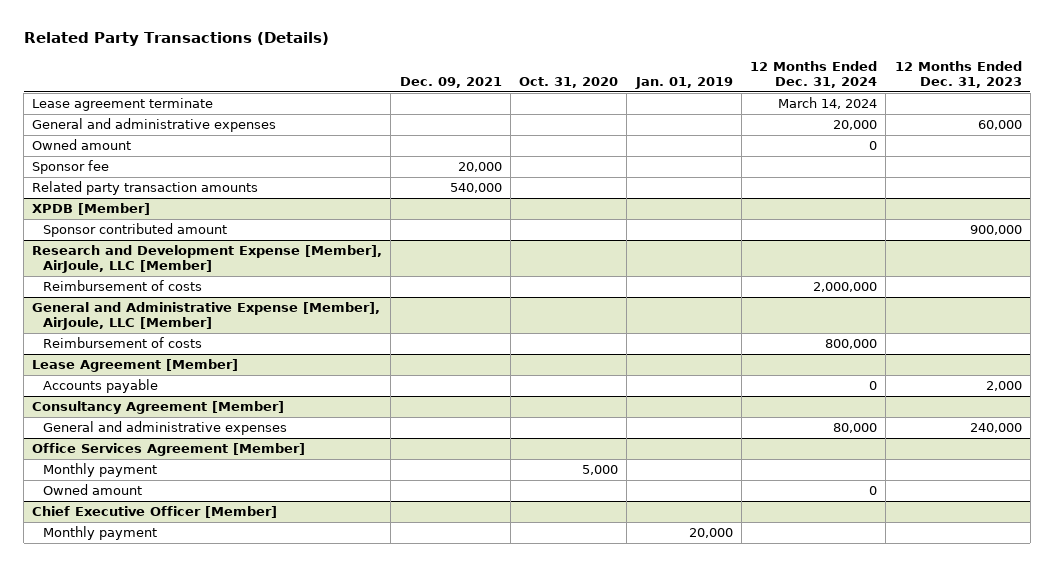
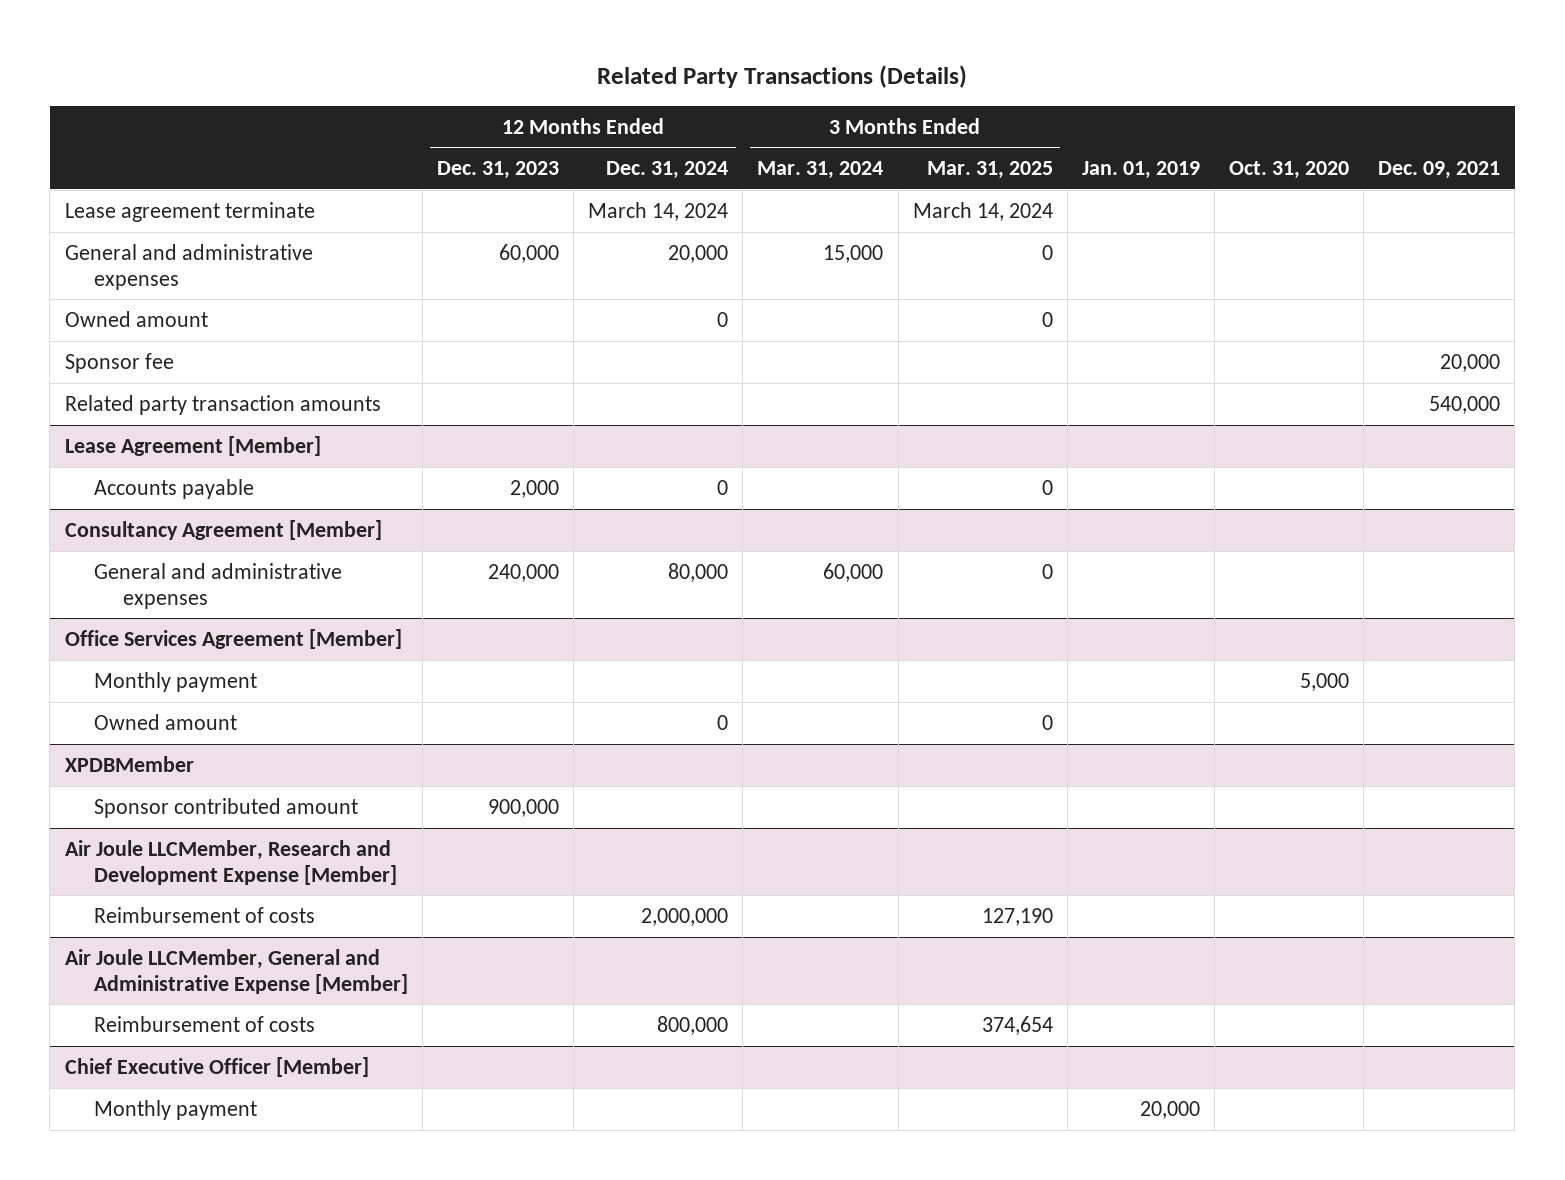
- | Dec. 09, 2021 | Oct. 31, 2020 | Jan. 01, 2019 | 12 Months Ended Dec. 31, 2024 | 12 Months Ended Dec. 31, 2023
+ | 12 Months Ended Dec. 31, 2023 | 12 Months Ended Dec. 31, 2024 | 3 Months Ended Mar. 31, 2024 | 3 Months Ended Mar. 31, 2025 | Jan. 01, 2019 | Oct. 31, 2020 | Dec. 09, 2021
- XPDB [Member]
- Sponsor contributed amount | | | | | 900,000
- Research and Development Expense [Member], AirJoule, LLC [Member]
- Reimbursement of costs | | | | 2,000,000 |
- General and Administrative Expense [Member], AirJoule, LLC [Member]
- Reimbursement of costs | | | | 800,000 |
+ XPDBMember
+ Sponsor contributed amount | 900,000 | | | | | |
+ Air Joule LLCMember, Research and Development Expense [Member]
+ Reimbursement of costs | | 2,000,000 | | 127,190 | | |
+ Air Joule LLCMember, General and Administrative Expense [Member]
+ Reimbursement of costs | | 800,000 | | 374,654 | | |

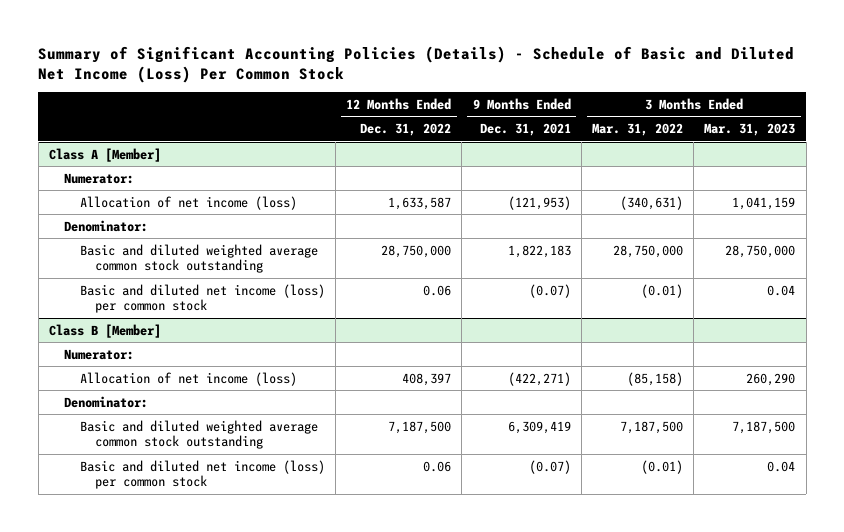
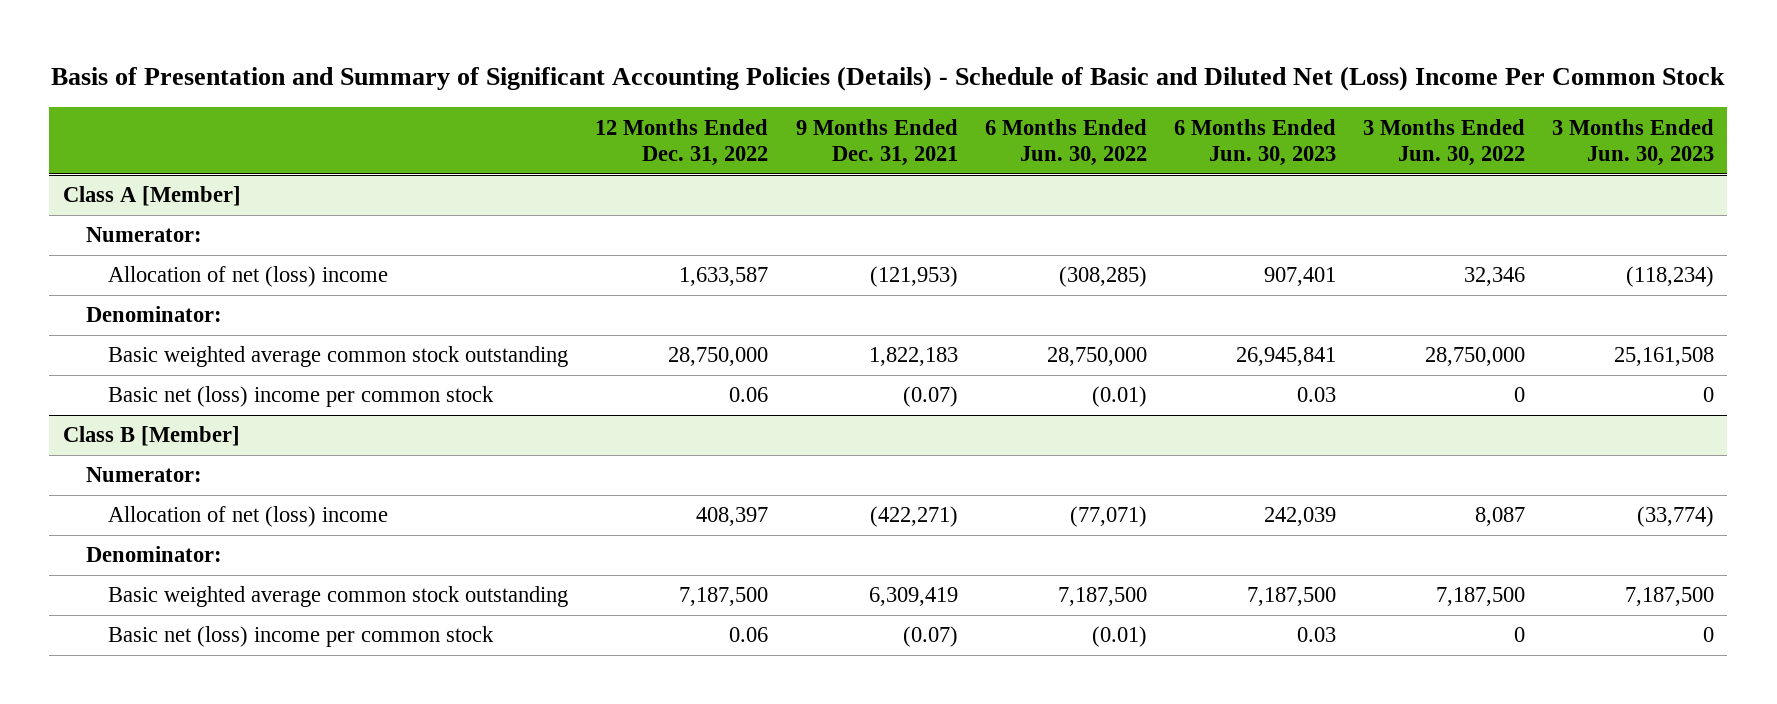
- Summary of Significant Accounting Policies (Details) - Schedule of Basic and Diluted Net Income (Loss) Per Common Stock
+ Basis of Presentation and Summary of Significant Accounting Policies (Details) - Schedule of Basic and Diluted Net (Loss) Income Per Common Stock
- | 12 Months Ended Dec. 31, 2022 | 9 Months Ended Dec. 31, 2021 | 3 Months Ended Mar. 31, 2022 | 3 Months Ended Mar. 31, 2023
+ | 12 Months Ended Dec. 31, 2022 | 9 Months Ended Dec. 31, 2021 | 6 Months Ended Jun. 30, 2022 | 6 Months Ended Jun. 30, 2023 | 3 Months Ended Jun. 30, 2022 | 3 Months Ended Jun. 30, 2023
@ Class A [Member]
- Allocation of net income (loss) | 1,633,587 | (121,953) | (340,631) | 1,041,159
+ Allocation of net (loss) income | 1,633,587 | (121,953) | (308,285) | 907,401 | 32,346 | (118,234)
- Basic and diluted weighted average common stock outstanding | 28,750,000 | 1,822,183 | 28,750,000 | 28,750,000
- Basic and diluted net income (loss) per common stock | 0.06 | (0.07) | (0.01) | 0.04
+ Basic weighted average common stock outstanding | 28,750,000 | 1,822,183 | 28,750,000 | 26,945,841 | 28,750,000 | 25,161,508
+ Basic net (loss) income per common stock | 0.06 | (0.07) | (0.01) | 0.03 | 0 | 0
@ Class B [Member]
- Allocation of net income (loss) | 408,397 | (422,271) | (85,158) | 260,290
+ Allocation of net (loss) income | 408,397 | (422,271) | (77,071) | 242,039 | 8,087 | (33,774)
- Basic and diluted weighted average common stock outstanding | 7,187,500 | 6,309,419 | 7,187,500 | 7,187,500
- Basic and diluted net income (loss) per common stock | 0.06 | (0.07) | (0.01) | 0.04
+ Basic weighted average common stock outstanding | 7,187,500 | 6,309,419 | 7,187,500 | 7,187,500 | 7,187,500 | 7,187,500
+ Basic net (loss) income per common stock | 0.06 | (0.07) | (0.01) | 0.03 | 0 | 0

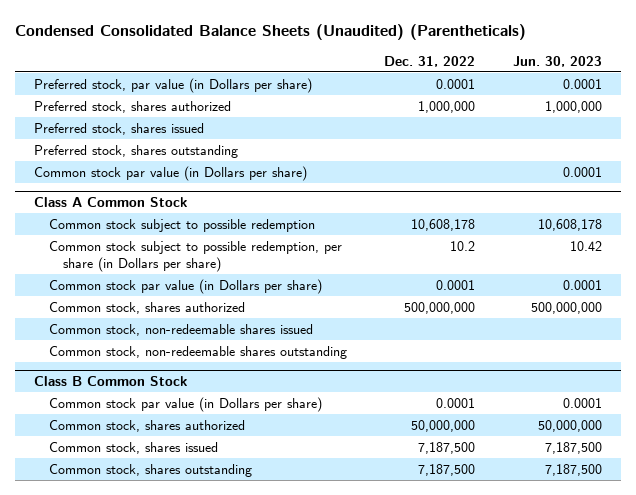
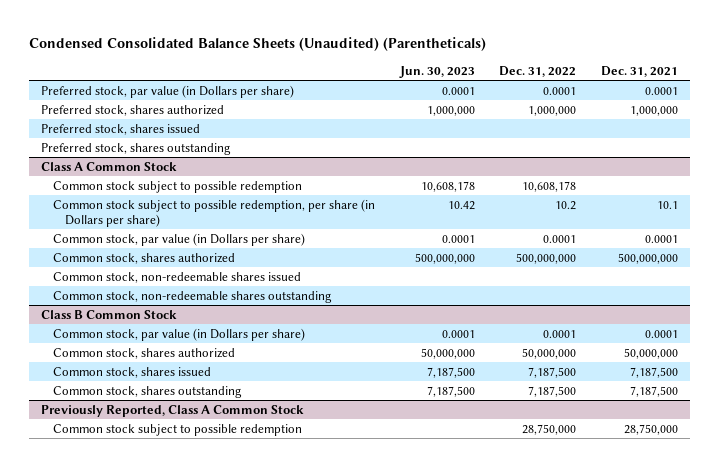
- | Dec. 31, 2022 | Jun. 30, 2023
+ | Jun. 30, 2023 | Dec. 31, 2022 | Dec. 31, 2021
- Common stock par value (in Dollars per share) | | 0.0001
@ Class A Common Stock
- Common stock par value (in Dollars per share) | 0.0001 | 0.0001
+ Common stock, par value (in Dollars per share) | 0.0001 | 0.0001 | 0.0001
@ Class B Common Stock
- Common stock par value (in Dollars per share) | 0.0001 | 0.0001
+ Common stock, par value (in Dollars per share) | 0.0001 | 0.0001 | 0.0001
+ Previously Reported, Class A Common Stock
+ Common stock subject to possible redemption | | 28,750,000 | 28,750,000

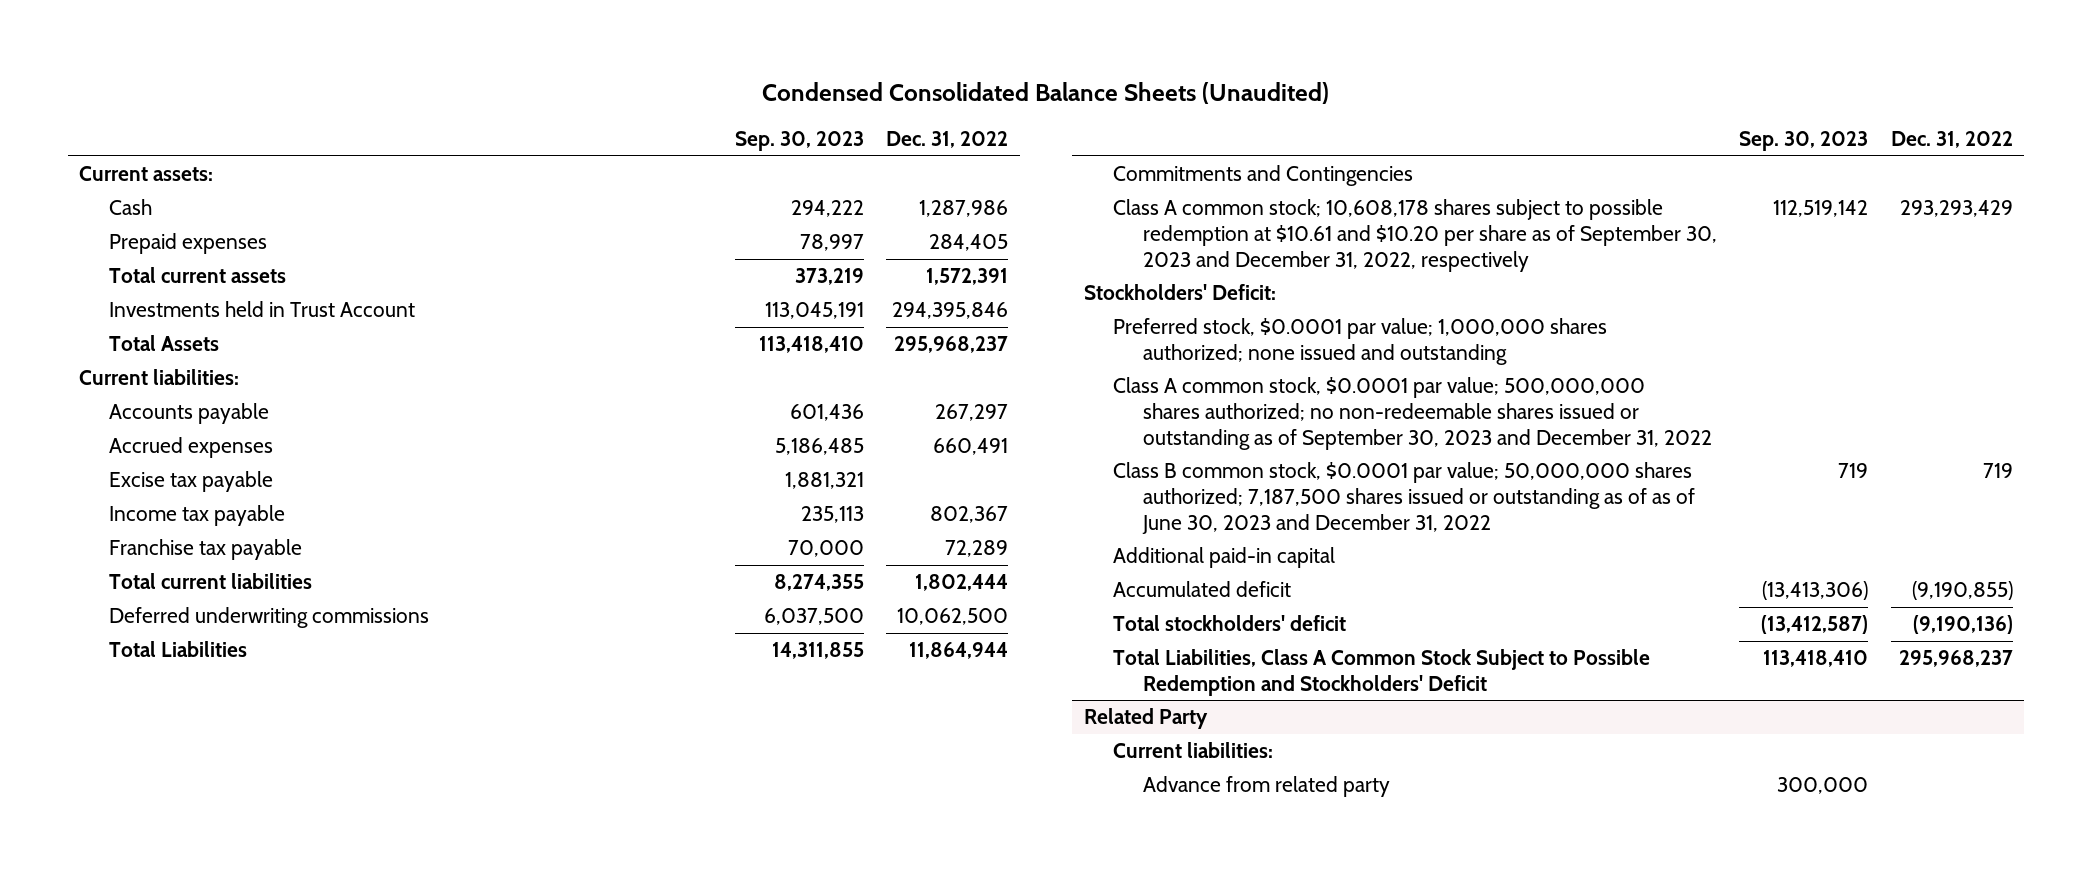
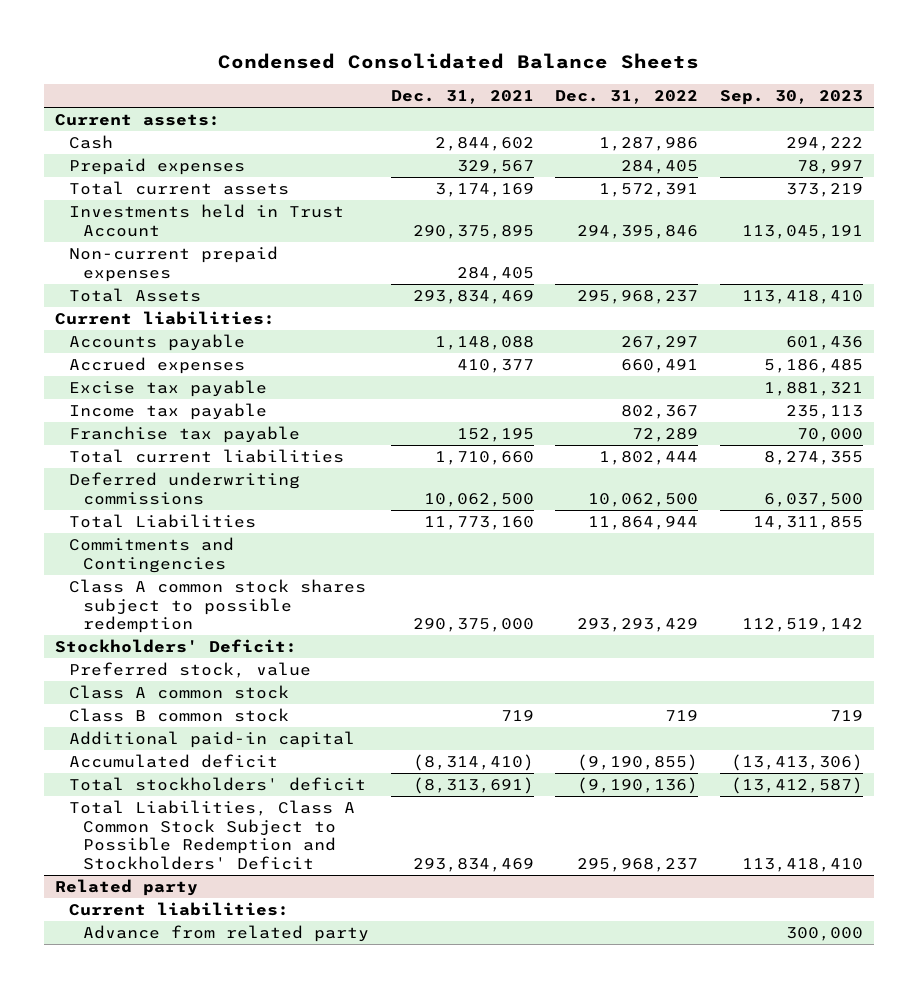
- Condensed Consolidated Balance Sheets (Unaudited)
+ Condensed Consolidated Balance Sheets
- | Sep. 30, 2023 | Dec. 31, 2022
+ | Dec. 31, 2021 | Dec. 31, 2022 | Sep. 30, 2023
+ Non-current prepaid expenses | 284,405 | |
- Class A common stock; 10,608,178 shares subject to possible redemption at $10.61 and $10.20 per share as of September 30, 2023 and December 31, 2022, respectively | 112,519,142 | 293,293,429
+ Class A common stock shares subject to possible redemption | 290,375,000 | 293,293,429 | 112,519,142
- Preferred stock, $0.0001 par value; 1,000,000 shares authorized; none issued and outstanding
- Class A common stock, $0.0001 par value; 500,000,000 shares authorized; no non-redeemable shares issued or outstanding as of September 30, 2023 and December 31, 2022
- Class B common stock, $0.0001 par value; 50,000,000 shares authorized; 7,187,500 shares issued or outstanding as of as of June 30, 2023 and December 31, 2022 | 719 | 719
+ Preferred stock, value
+ Class A common stock
+ Class B common stock | 719 | 719 | 719
- Related Party
+ Related party

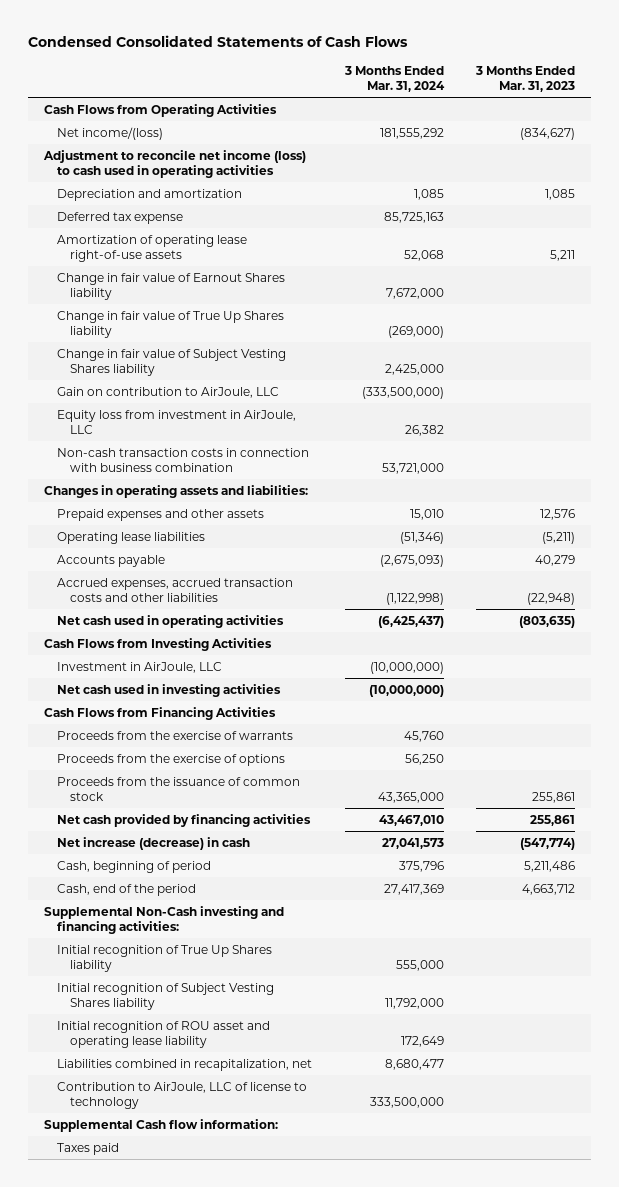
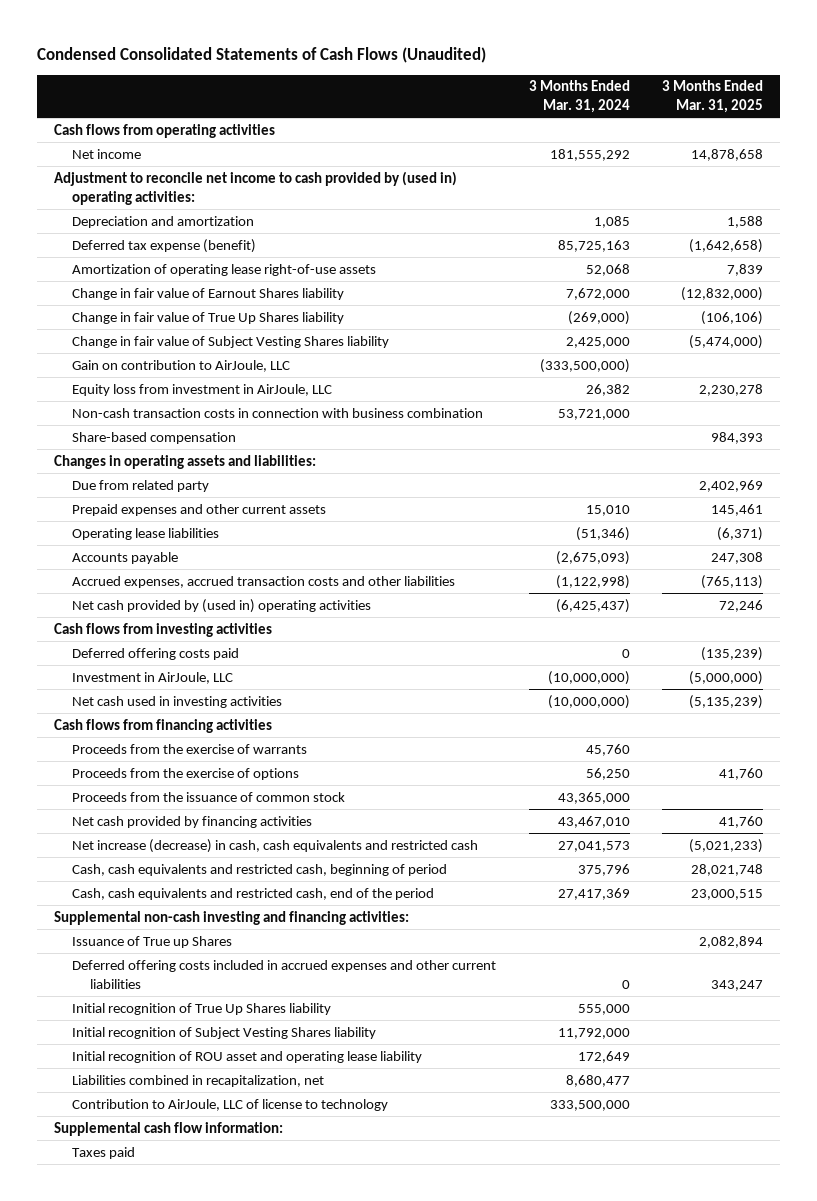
- Condensed Consolidated Statements of Cash Flows
+ Condensed Consolidated Statements of Cash Flows (Unaudited)
- | 3 Months Ended Mar. 31, 2024 | 3 Months Ended Mar. 31, 2023
+ | 3 Months Ended Mar. 31, 2024 | 3 Months Ended Mar. 31, 2025
- Cash Flows from Operating Activities
- Net income/(loss) | 181,555,292 | (834,627)
- Adjustment to reconcile net income (loss) to cash used in operating activities
+ Cash flows from operating activities
+ Net income | 181,555,292 | 14,878,658
+ Adjustment to reconcile net income to cash provided by (used in) operating activities:
- Deferred tax expense | 85,725,163 |
+ Deferred tax expense (benefit) | 85,725,163 | (1,642,658)
+ Share-based compensation | | 984,393
- Prepaid expenses and other assets | 15,010 | 12,576
+ Due from related party | | 2,402,969
+ Prepaid expenses and other current assets | 15,010 | 145,461
- Net cash used in operating activities | (6,425,437) | (803,635)
- Cash Flows from Investing Activities
+ Net cash provided by (used in) operating activities | (6,425,437) | 72,246
+ Cash flows from investing activities
+ Deferred offering costs paid | 0 | (135,239)
- Cash Flows from Financing Activities
+ Cash flows from financing activities
- Net increase (decrease) in cash | 27,041,573 | (547,774)
- Cash, beginning of period | 375,796 | 5,211,486
- Cash, end of the period | 27,417,369 | 4,663,712
- Supplemental Non-Cash investing and financing activities:
+ Net increase (decrease) in cash, cash equivalents and restricted cash | 27,041,573 | (5,021,233)
+ Cash, cash equivalents and restricted cash, beginning of period | 375,796 | 28,021,748
+ Cash, cash equivalents and restricted cash, end of the period | 27,417,369 | 23,000,515
+ Supplemental non-cash investing and financing activities:
+ Issuance of True up Shares | | 2,082,894
+ Deferred offering costs included in accrued expenses and other current liabilities | 0 | 343,247
- Supplemental Cash flow information:
+ Supplemental cash flow information:

